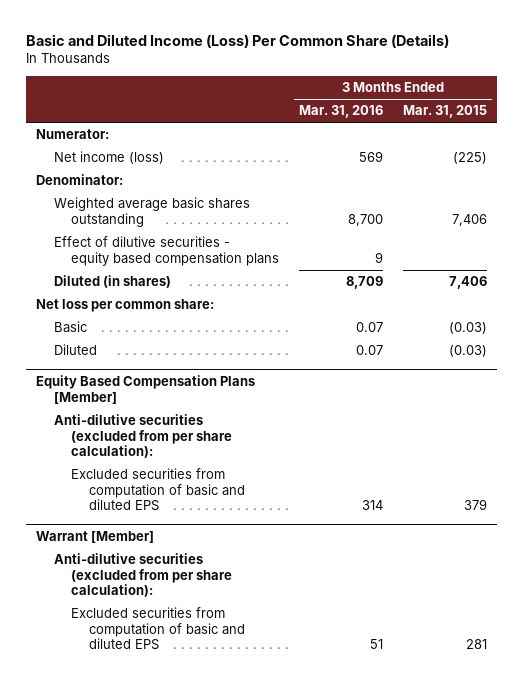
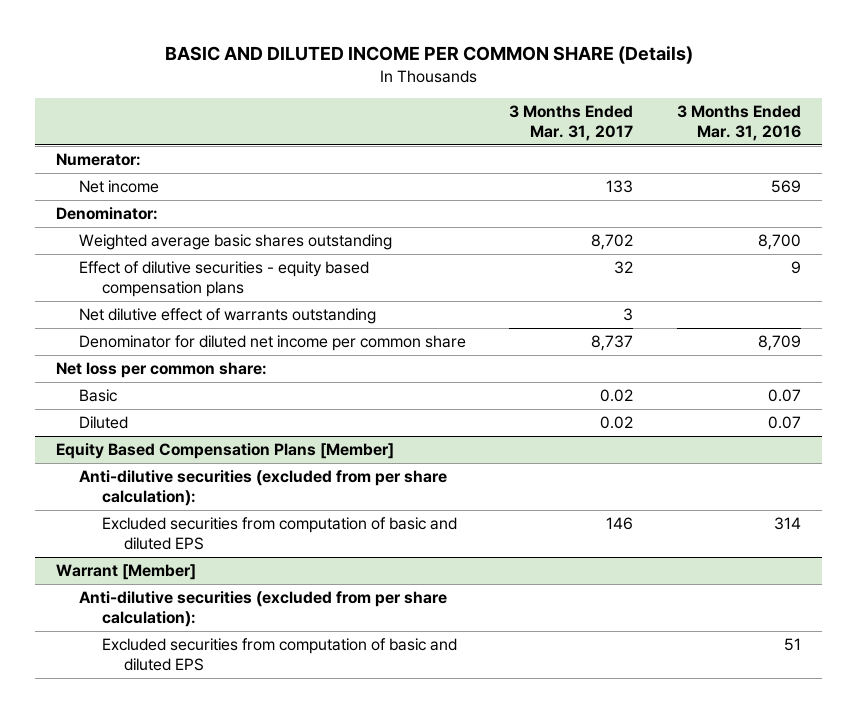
- Basic and Diluted Income (Loss) Per Common Share (Details)
+ BASIC AND DILUTED INCOME PER COMMON SHARE (Details)
- | 3 Months Ended Mar. 31, 2016 | 3 Months Ended Mar. 31, 2015
+ | 3 Months Ended Mar. 31, 2017 | 3 Months Ended Mar. 31, 2016
- Net income (loss) | 569 | (225)
+ Net income | 133 | 569
- Diluted (in shares) | 8,709 | 7,406
+ Net dilutive effect of warrants outstanding | 3 |
+ Denominator for diluted net income per common share | 8,737 | 8,709

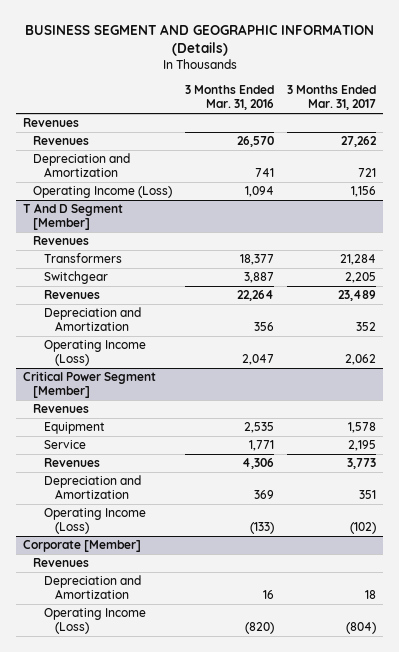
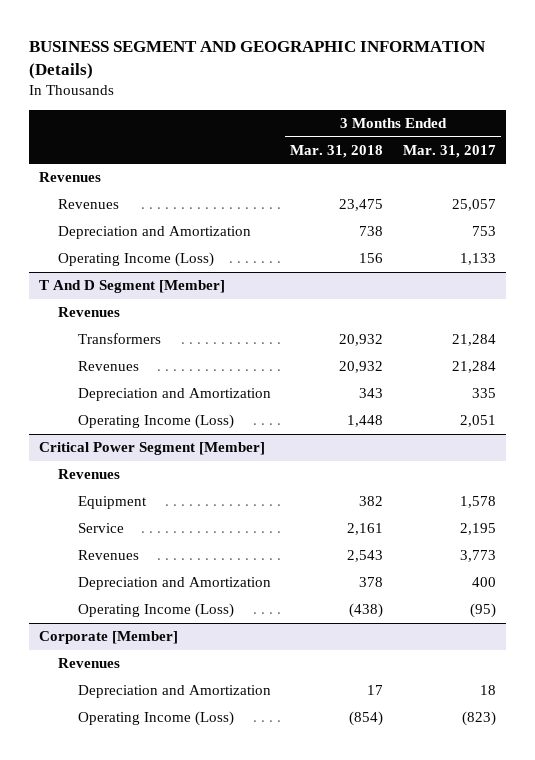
- | 3 Months Ended Mar. 31, 2016 | 3 Months Ended Mar. 31, 2017
+ | 3 Months Ended Mar. 31, 2018 | 3 Months Ended Mar. 31, 2017
- Revenues | 26,570 | 27,262
- Depreciation and Amortization | 741 | 721
- Operating Income (Loss) | 1,094 | 1,156
+ Revenues | 23,475 | 25,057
+ Depreciation and Amortization | 738 | 753
+ Operating Income (Loss) | 156 | 1,133
@ T And D Segment [Member]
- Switchgear | 3,887 | 2,205
- Revenues | 22,264 | 23,489
- Depreciation and Amortization | 356 | 352
- Operating Income (Loss) | 2,047 | 2,062
+ Revenues | 20,932 | 21,284
+ Depreciation and Amortization | 343 | 335
+ Operating Income (Loss) | 1,448 | 2,051
@ Critical Power Segment [Member]
- Depreciation and Amortization | 369 | 351
- Operating Income (Loss) | (133) | (102)
+ Depreciation and Amortization | 378 | 400
+ Operating Income (Loss) | (438) | (95)
@ Corporate [Member]
- Operating Income (Loss) | (820) | (804)
+ Operating Income (Loss) | (854) | (823)

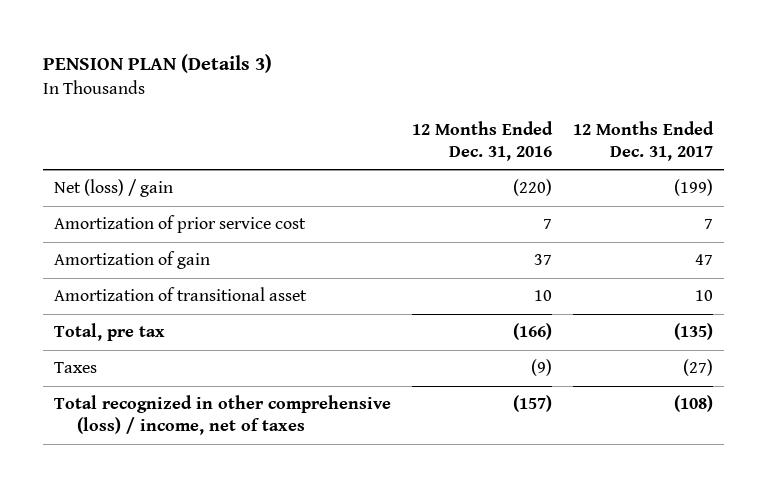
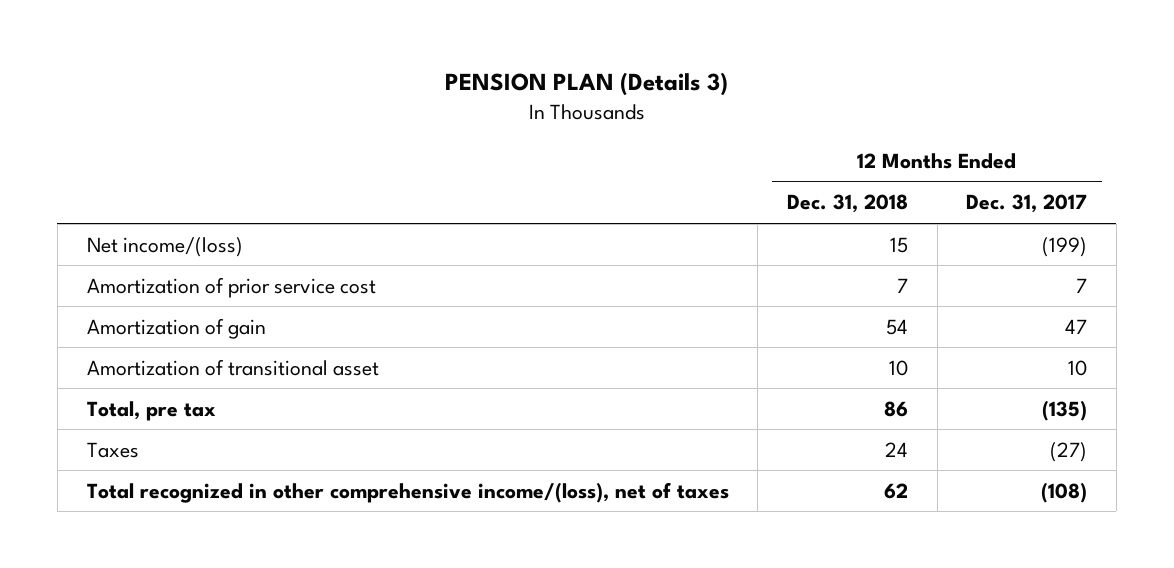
- | 12 Months Ended Dec. 31, 2016 | 12 Months Ended Dec. 31, 2017
+ | 12 Months Ended Dec. 31, 2018 | 12 Months Ended Dec. 31, 2017
- Net (loss) / gain | (220) | (199)
+ Net income/(loss) | 15 | (199)
- Total recognized in other comprehensive (loss) / income, net of taxes | (157) | (108)
+ Total recognized in other comprehensive income/(loss), net of taxes | 62 | (108)

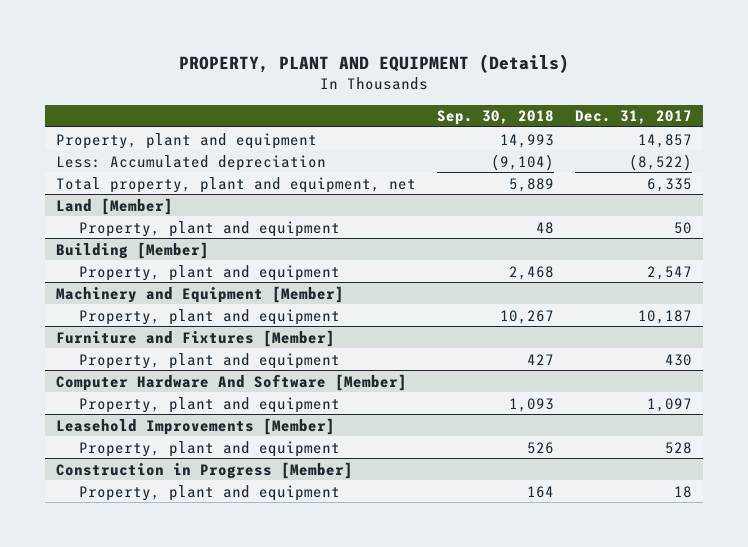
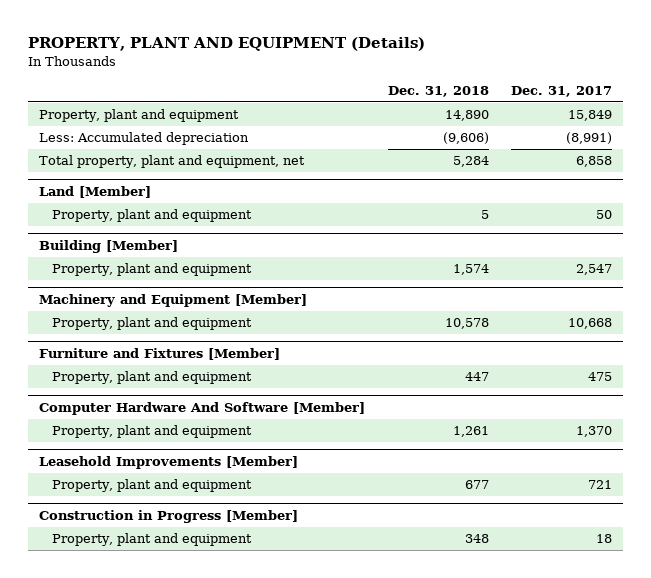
- | Sep. 30, 2018 | Dec. 31, 2017
+ | Dec. 31, 2018 | Dec. 31, 2017
- Property, plant and equipment | 14,993 | 14,857
- Less: Accumulated depreciation | (9,104) | (8,522)
- Total property, plant and equipment, net | 5,889 | 6,335
+ Property, plant and equipment | 14,890 | 15,849
+ Less: Accumulated depreciation | (9,606) | (8,991)
+ Total property, plant and equipment, net | 5,284 | 6,858
@ Machinery and Equipment [Member]
- Property, plant and equipment | 10,267 | 10,187
+ Property, plant and equipment | 10,578 | 10,668
@ Furniture and Fixtures [Member]
- Property, plant and equipment | 427 | 430
+ Property, plant and equipment | 447 | 475
@ Computer Hardware And Software [Member]
- Property, plant and equipment | 1,093 | 1,097
+ Property, plant and equipment | 1,261 | 1,370
@ Leasehold Improvements [Member]
- Property, plant and equipment | 526 | 528
+ Property, plant and equipment | 677 | 721

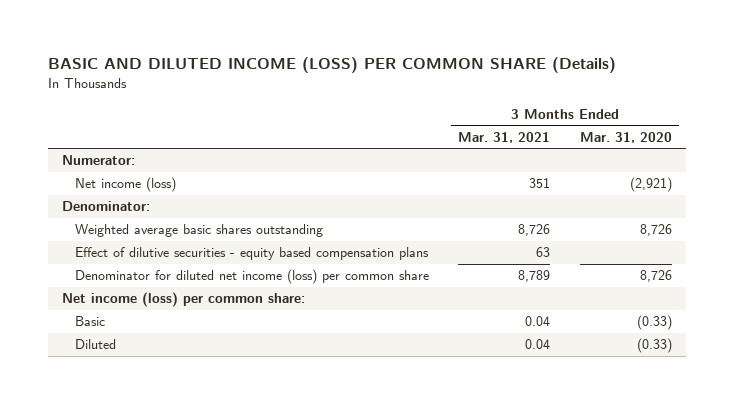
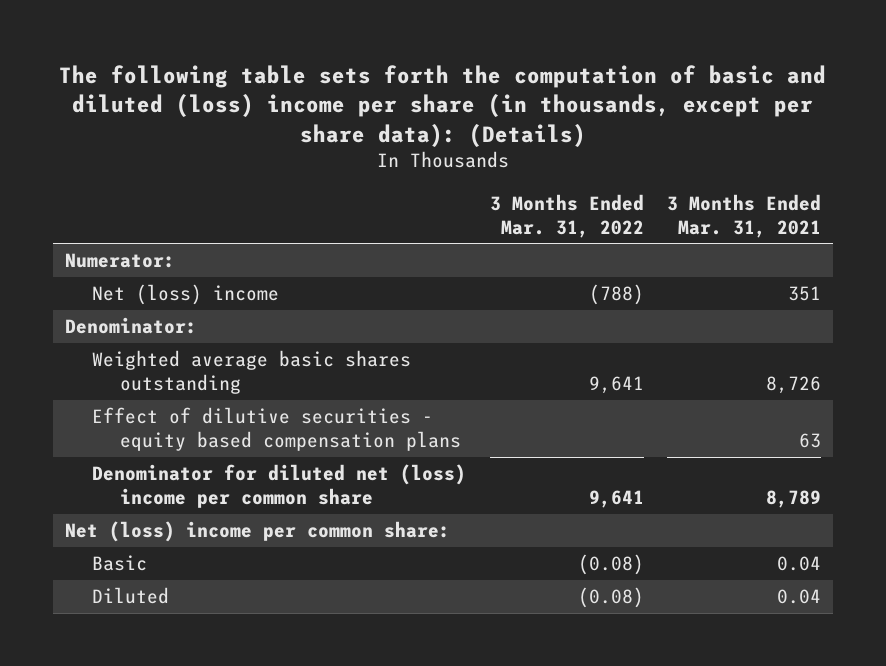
- BASIC AND DILUTED INCOME (LOSS) PER COMMON SHARE (Details)
+ The following table sets forth the computation of basic and diluted (loss) income per share (in thousands, except per share data): (Details)
- | 3 Months Ended Mar. 31, 2021 | 3 Months Ended Mar. 31, 2020
+ | 3 Months Ended Mar. 31, 2022 | 3 Months Ended Mar. 31, 2021
- Net income (loss) | 351 | (2,921)
+ Net (loss) income | (788) | 351
- Denominator for diluted net income (loss) per common share | 8,789 | 8,726
- Net income (loss) per common share:
+ Denominator for diluted net (loss) income per common share | 9,641 | 8,789
+ Net (loss) income per common share:

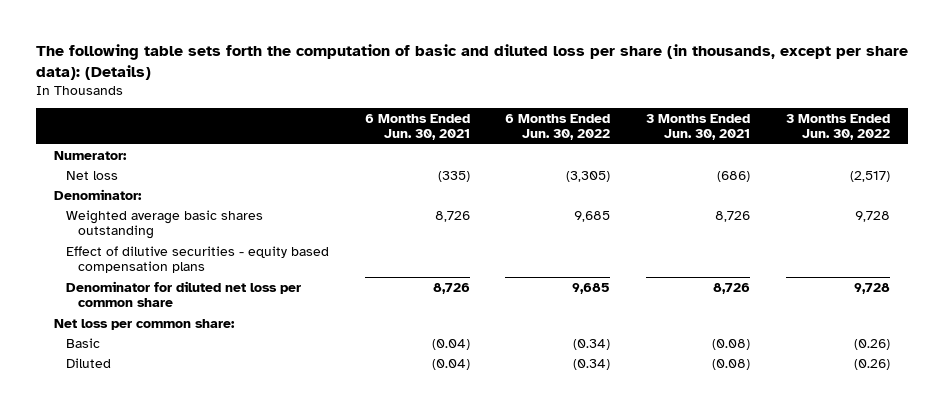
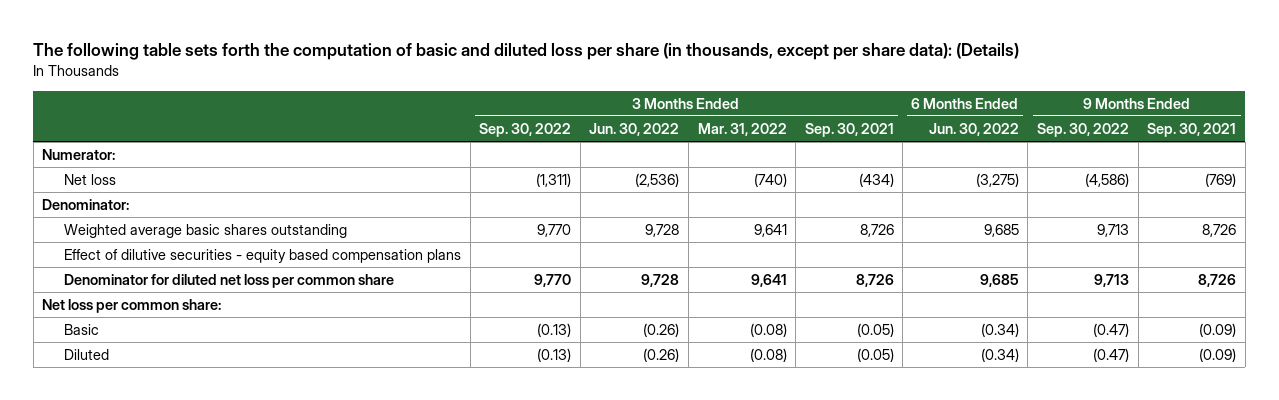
- | 6 Months Ended Jun. 30, 2021 | 6 Months Ended Jun. 30, 2022 | 3 Months Ended Jun. 30, 2021 | 3 Months Ended Jun. 30, 2022
+ | 3 Months Ended Sep. 30, 2022 | 3 Months Ended Jun. 30, 2022 | 3 Months Ended Mar. 31, 2022 | 3 Months Ended Sep. 30, 2021 | 6 Months Ended Jun. 30, 2022 | 9 Months Ended Sep. 30, 2022 | 9 Months Ended Sep. 30, 2021
- Net loss | (335) | (3,305) | (686) | (2,517)
+ Net loss | (1,311) | (2,536) | (740) | (434) | (3,275) | (4,586) | (769)

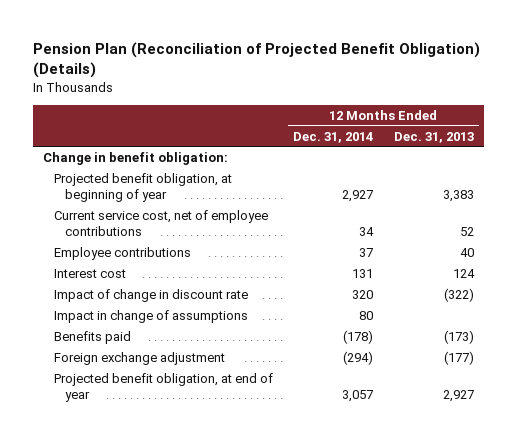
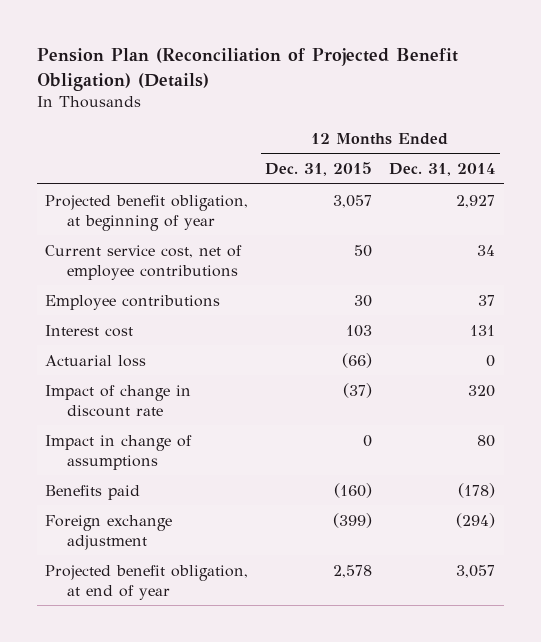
- | 12 Months Ended Dec. 31, 2014 | 12 Months Ended Dec. 31, 2013
+ | 12 Months Ended Dec. 31, 2015 | 12 Months Ended Dec. 31, 2014
- Change in benefit obligation:
+ Actuarial loss | (66) | 0

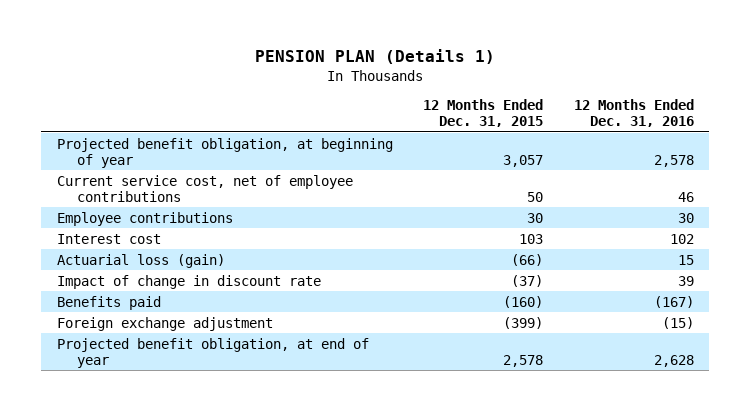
- Pension Plan (Reconciliation of Projected Benefit Obligation) (Details)
+ PENSION PLAN (Details 1)
- | 12 Months Ended Dec. 31, 2015 | 12 Months Ended Dec. 31, 2014
+ | 12 Months Ended Dec. 31, 2015 | 12 Months Ended Dec. 31, 2016
- Actuarial loss | (66) | 0
+ Actuarial loss (gain) | (66) | 15
- Impact in change of assumptions | 0 | 80

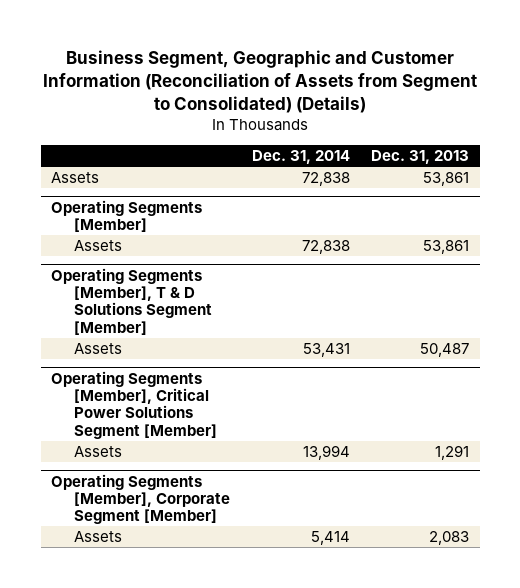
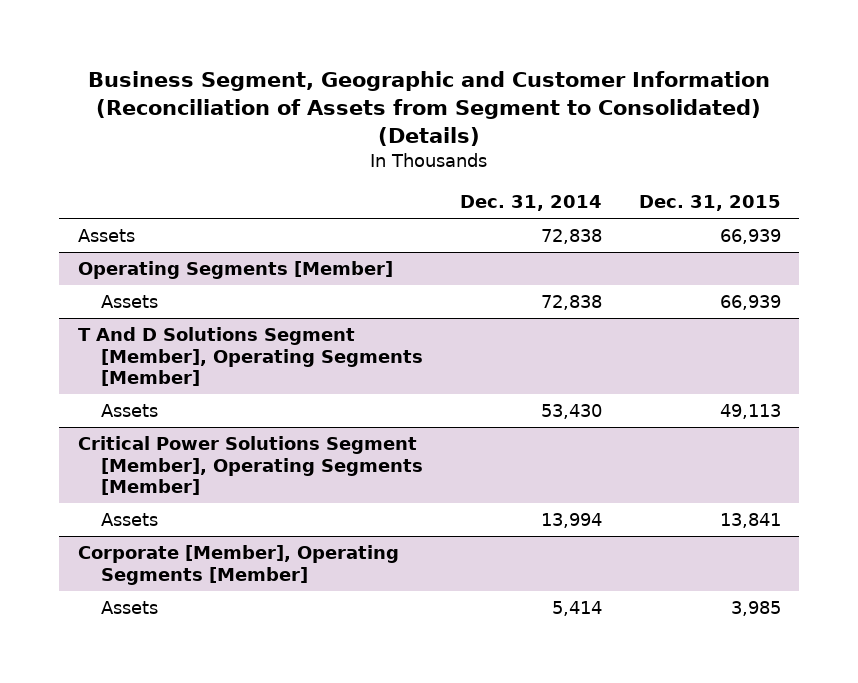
- | Dec. 31, 2014 | Dec. 31, 2013
+ | Dec. 31, 2014 | Dec. 31, 2015
- Operating Segments [Member], T & D Solutions Segment [Member]
- Assets | 53,431 | 50,487
- Operating Segments [Member], Critical Power Solutions Segment [Member]
+ T And D Solutions Segment [Member], Operating Segments [Member]
+ Assets | 53,430 | 49,113
+ Critical Power Solutions Segment [Member], Operating Segments [Member]
- Operating Segments [Member], Corporate Segment [Member]
+ Corporate [Member], Operating Segments [Member]

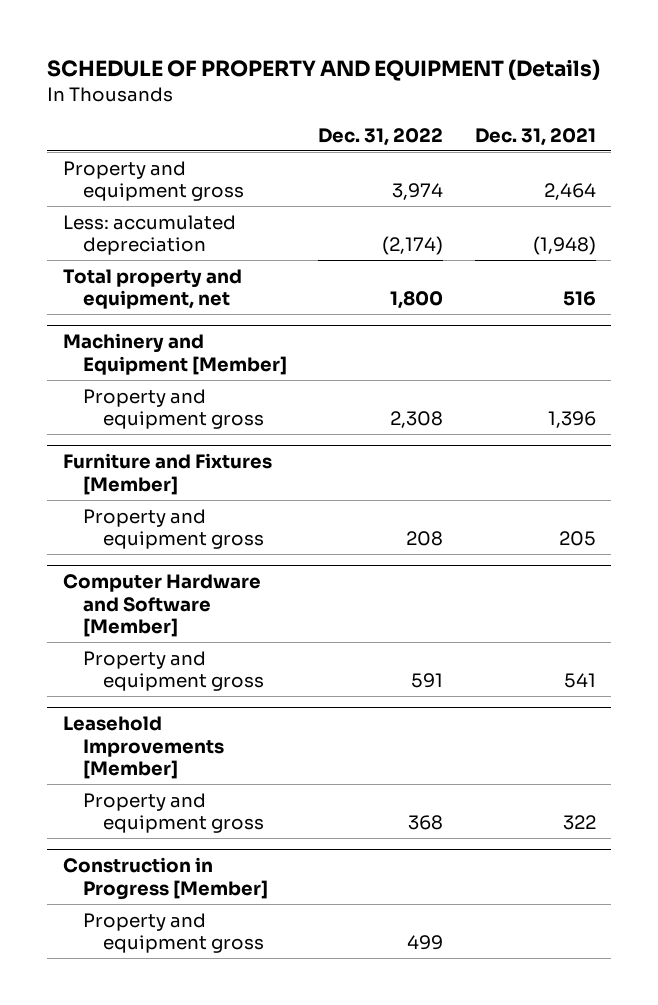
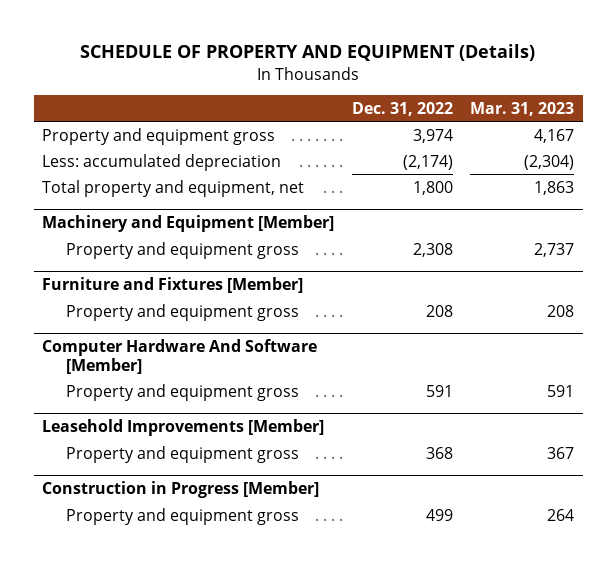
- | Dec. 31, 2022 | Dec. 31, 2021
+ | Dec. 31, 2022 | Mar. 31, 2023
- Computer Hardware and Software [Member]
+ Computer Hardware And Software [Member]

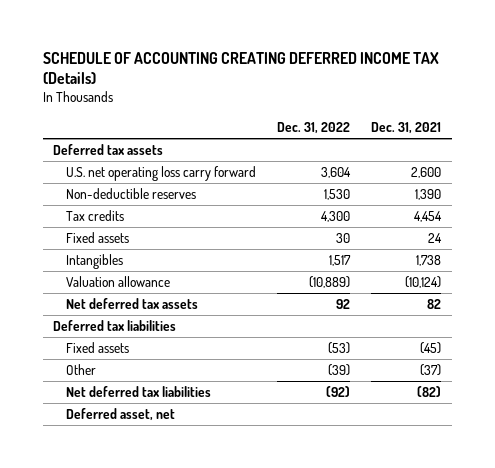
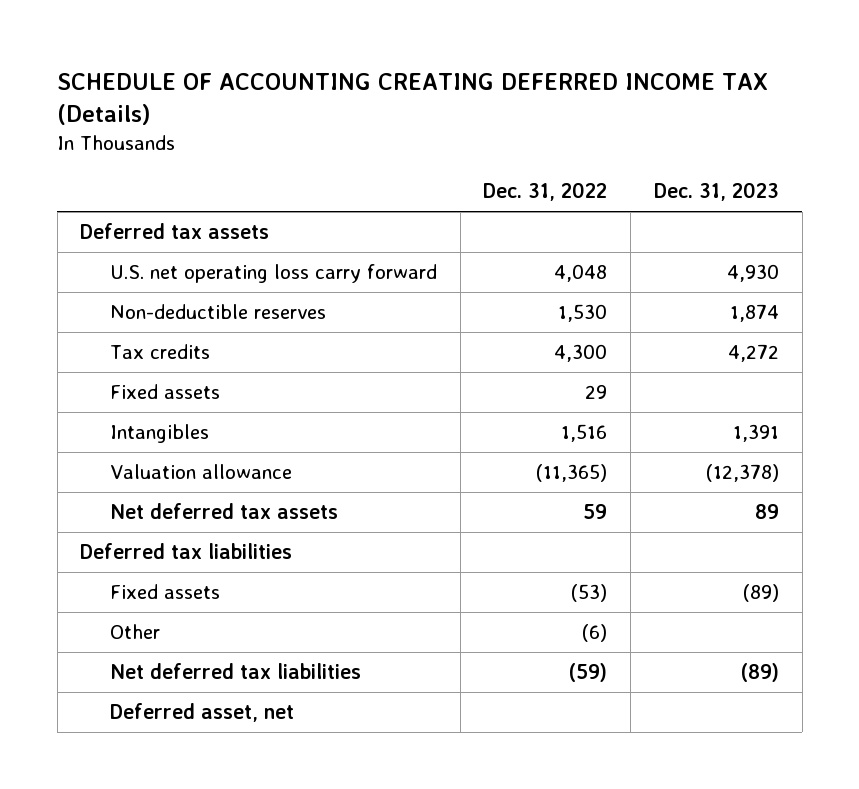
- | Dec. 31, 2022 | Dec. 31, 2021
+ | Dec. 31, 2022 | Dec. 31, 2023
- U.S. net operating loss carry forward | 3,604 | 2,600
+ U.S. net operating loss carry forward | 4,048 | 4,930
- Fixed assets | 30 | 24
- Intangibles | 1,517 | 1,738
- Valuation allowance | (10,889) | (10,124)
- Net deferred tax assets | 92 | 82
+ Fixed assets | 29 |
+ Intangibles | 1,516 | 1,391
+ Valuation allowance | (11,365) | (12,378)
+ Net deferred tax assets | 59 | 89
- Other | (39) | (37)
- Net deferred tax liabilities | (92) | (82)
+ Other | (6) |
+ Net deferred tax liabilities | (59) | (89)

